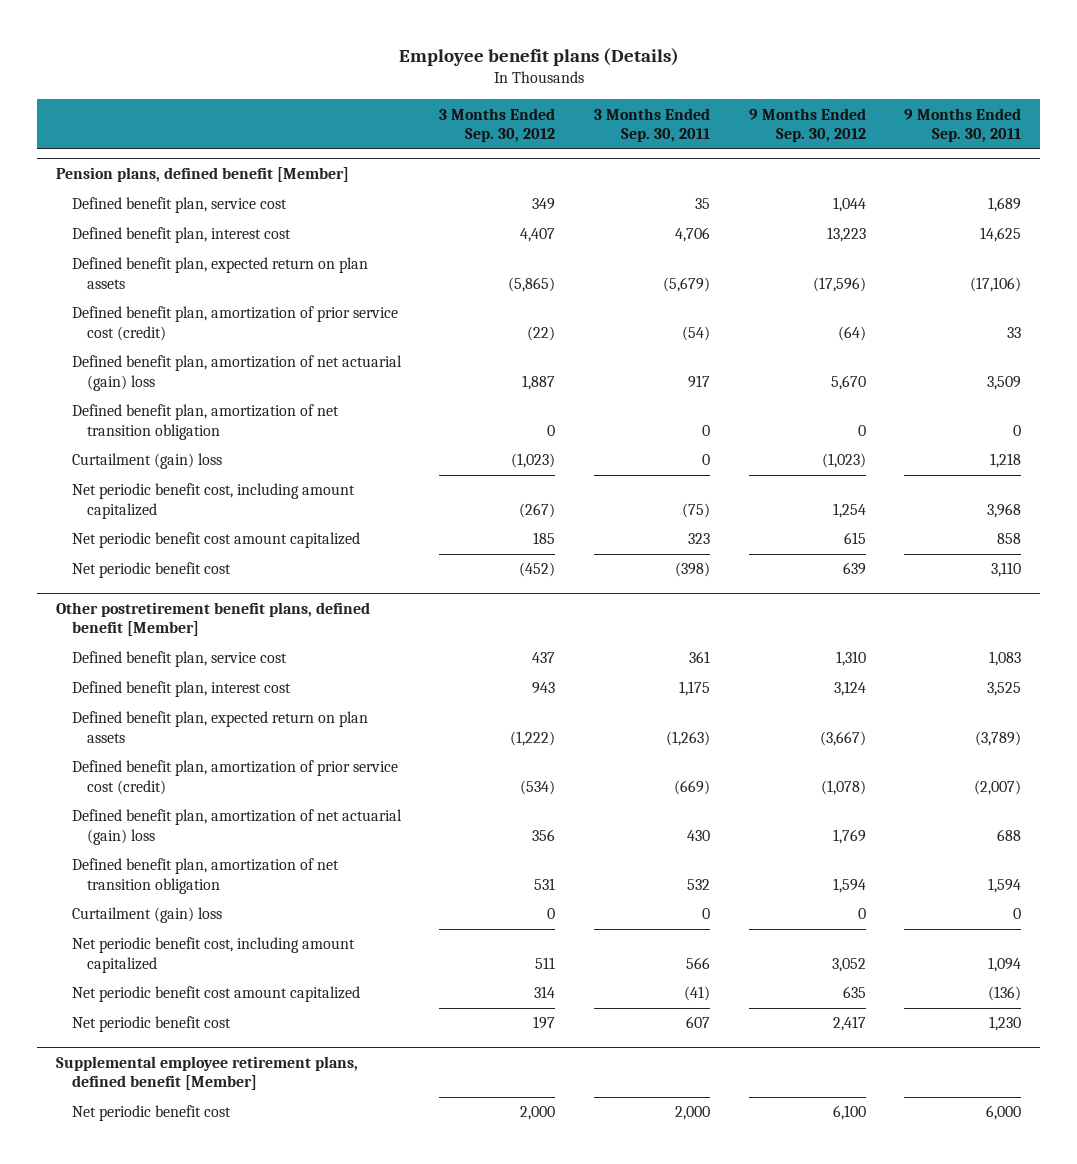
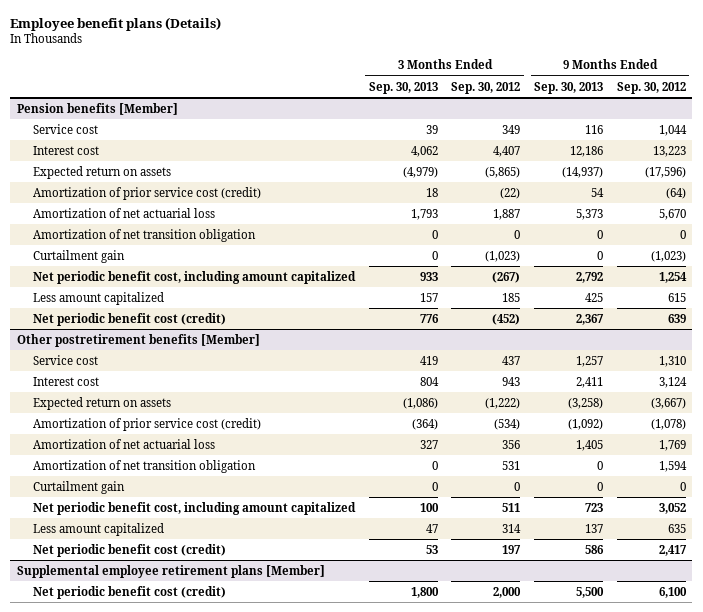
- | 3 Months Ended Sep. 30, 2012 | 3 Months Ended Sep. 30, 2011 | 9 Months Ended Sep. 30, 2012 | 9 Months Ended Sep. 30, 2011
+ | 3 Months Ended Sep. 30, 2013 | 3 Months Ended Sep. 30, 2012 | 9 Months Ended Sep. 30, 2013 | 9 Months Ended Sep. 30, 2012
- Pension plans, defined benefit [Member]
- Defined benefit plan, service cost | 349 | 35 | 1,044 | 1,689
- Defined benefit plan, interest cost | 4,407 | 4,706 | 13,223 | 14,625
- Defined benefit plan, expected return on plan assets | (5,865) | (5,679) | (17,596) | (17,106)
- Defined benefit plan, amortization of prior service cost (credit) | (22) | (54) | (64) | 33
- Defined benefit plan, amortization of net actuarial (gain) loss | 1,887 | 917 | 5,670 | 3,509
- Defined benefit plan, amortization of net transition obligation | 0 | 0 | 0 | 0
- Curtailment (gain) loss | (1,023) | 0 | (1,023) | 1,218
+ Pension benefits [Member]
+ Service cost | 39 | 349 | 116 | 1,044
+ Interest cost | 4,062 | 4,407 | 12,186 | 13,223
+ Expected return on assets | (4,979) | (5,865) | (14,937) | (17,596)
+ Amortization of prior service cost (credit) | 18 | (22) | 54 | (64)
+ Amortization of net actuarial loss | 1,793 | 1,887 | 5,373 | 5,670
+ Amortization of net transition obligation | 0 | 0 | 0 | 0
+ Curtailment gain | 0 | (1,023) | 0 | (1,023)
- Net periodic benefit cost amount capitalized | 185 | 323 | 615 | 858
- Net periodic benefit cost | (452) | (398) | 639 | 3,110
- Other postretirement benefit plans, defined benefit [Member]
- Defined benefit plan, service cost | 437 | 361 | 1,310 | 1,083
- Defined benefit plan, interest cost | 943 | 1,175 | 3,124 | 3,525
- Defined benefit plan, expected return on plan assets | (1,222) | (1,263) | (3,667) | (3,789)
- Defined benefit plan, amortization of prior service cost (credit) | (534) | (669) | (1,078) | (2,007)
- Defined benefit plan, amortization of net actuarial (gain) loss | 356 | 430 | 1,769 | 688
- Defined benefit plan, amortization of net transition obligation | 531 | 532 | 1,594 | 1,594
- Curtailment (gain) loss | 0 | 0 | 0 | 0
+ Less amount capitalized | 157 | 185 | 425 | 615
+ Net periodic benefit cost (credit) | 776 | (452) | 2,367 | 639
+ Other postretirement benefits [Member]
+ Service cost | 419 | 437 | 1,257 | 1,310
+ Interest cost | 804 | 943 | 2,411 | 3,124
+ Expected return on assets | (1,086) | (1,222) | (3,258) | (3,667)
+ Amortization of prior service cost (credit) | (364) | (534) | (1,092) | (1,078)
+ Amortization of net actuarial loss | 327 | 356 | 1,405 | 1,769
+ Amortization of net transition obligation | 0 | 531 | 0 | 1,594
+ Curtailment gain | 0 | 0 | 0 | 0
- Net periodic benefit cost amount capitalized | 314 | (41) | 635 | (136)
- Net periodic benefit cost | 197 | 607 | 2,417 | 1,230
- Supplemental employee retirement plans, defined benefit [Member]
- Net periodic benefit cost | 2,000 | 2,000 | 6,100 | 6,000
+ Less amount capitalized | 47 | 314 | 137 | 635
+ Net periodic benefit cost (credit) | 53 | 197 | 586 | 2,417
+ Supplemental employee retirement plans [Member]
+ Net periodic benefit cost (credit) | 1,800 | 2,000 | 5,500 | 6,100

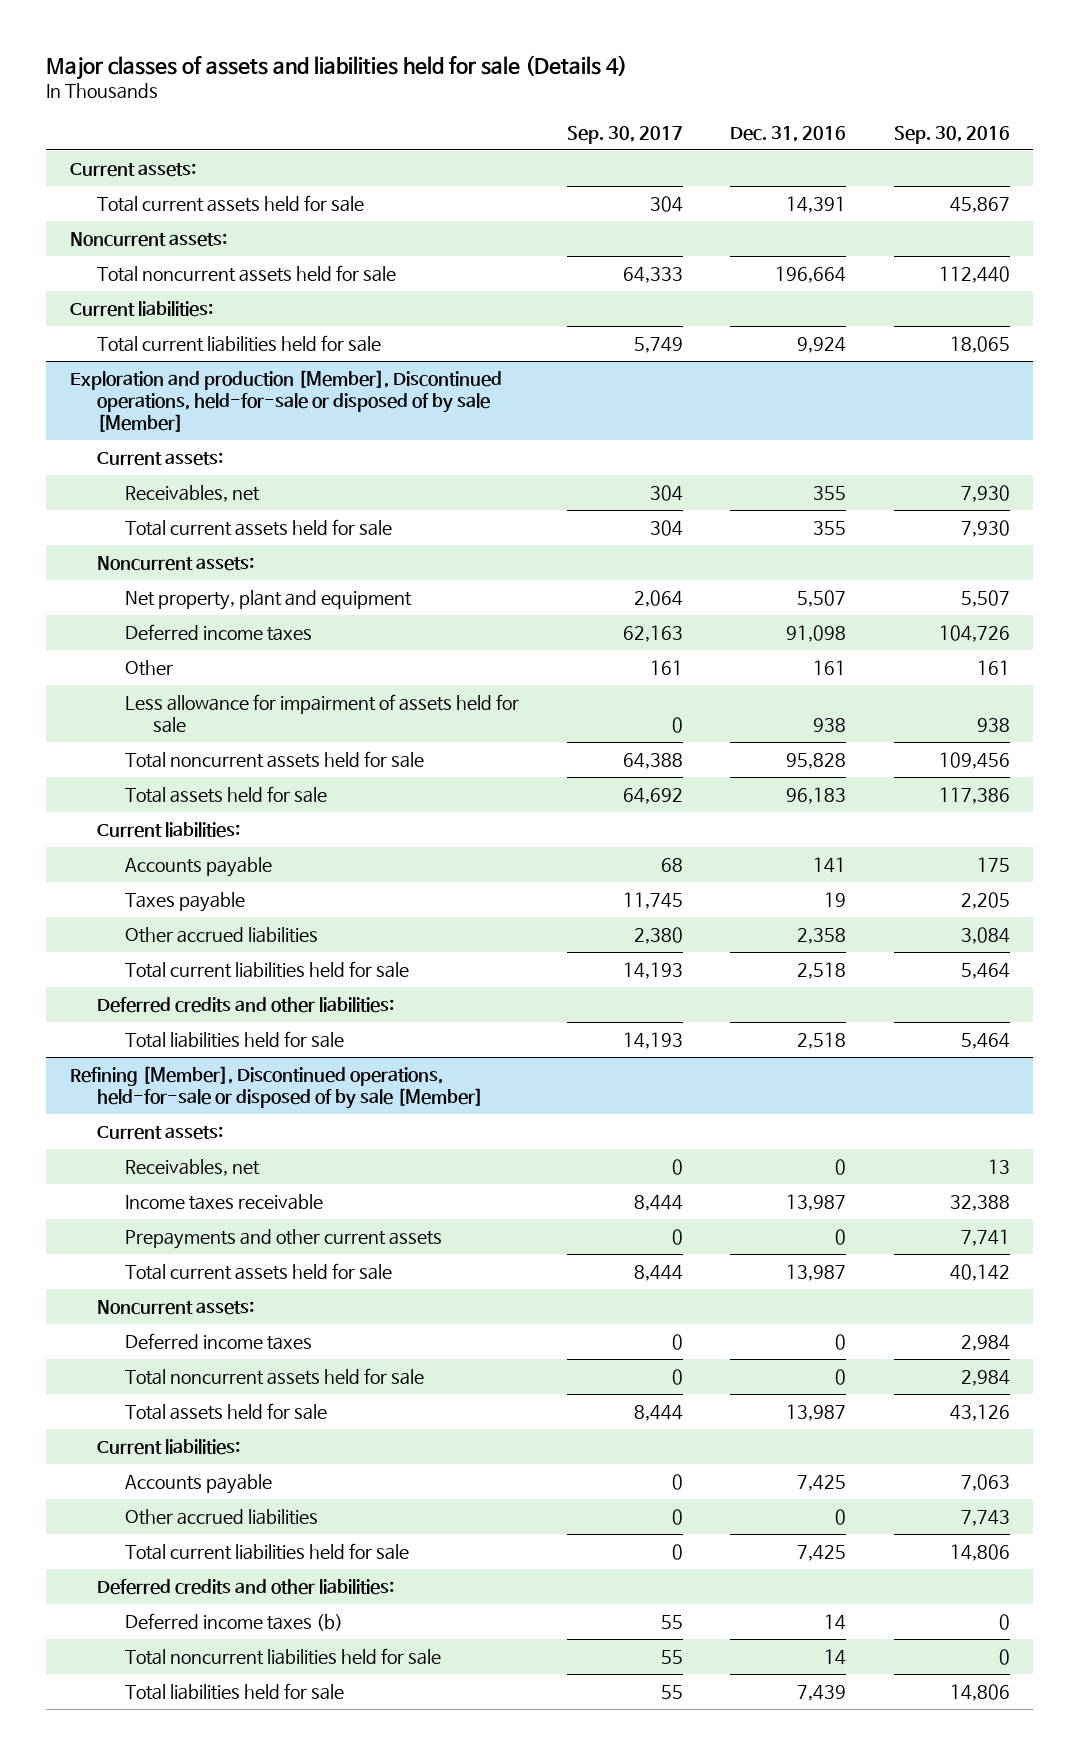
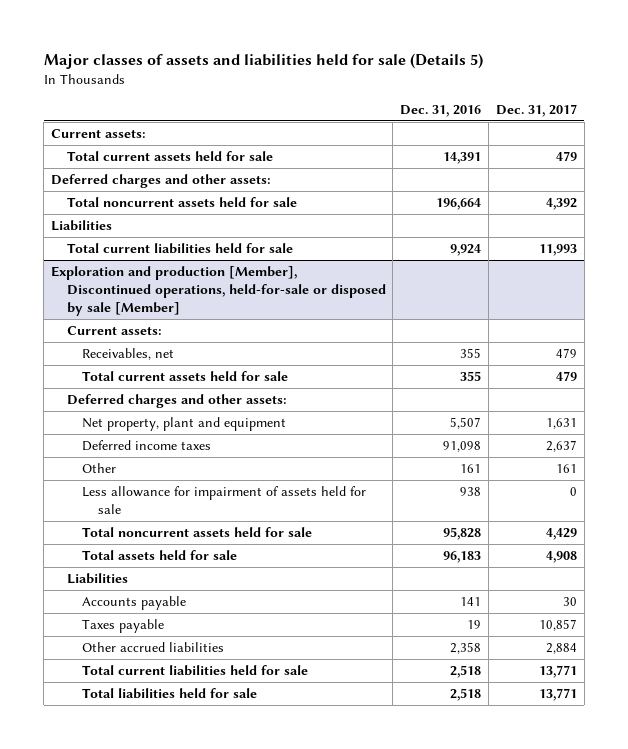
- Major classes of assets and liabilities held for sale (Details 4)
+ Major classes of assets and liabilities held for sale (Details 5)
- | Sep. 30, 2017 | Dec. 31, 2016 | Sep. 30, 2016
+ | Dec. 31, 2016 | Dec. 31, 2017
- Noncurrent assets:
+ Deferred charges and other assets:
- Current liabilities:
+ Liabilities
- Exploration and production [Member], Discontinued operations, held-for-sale or disposed of by sale [Member]
+ Exploration and production [Member], Discontinued operations, held-for-sale or disposed by sale [Member]
- Noncurrent assets:
+ Deferred charges and other assets:
- Current liabilities:
+ Liabilities
- Deferred credits and other liabilities:
- Refining [Member], Discontinued operations, held-for-sale or disposed of by sale [Member]
- Current assets:
- Receivables, net | 0 | 0 | 13
- Income taxes receivable | 8,444 | 13,987 | 32,388
- Prepayments and other current assets | 0 | 0 | 7,741
- Total current assets held for sale | 8,444 | 13,987 | 40,142
- Noncurrent assets:
- Deferred income taxes | 0 | 0 | 2,984
- Total noncurrent assets held for sale | 0 | 0 | 2,984
- Total assets held for sale | 8,444 | 13,987 | 43,126
- Current liabilities:
- Accounts payable | 0 | 7,425 | 7,063
- Other accrued liabilities | 0 | 0 | 7,743
- Total current liabilities held for sale | 0 | 7,425 | 14,806
- Deferred credits and other liabilities:
- Deferred income taxes (b) | 55 | 14 | 0
- Total noncurrent liabilities held for sale | 55 | 14 | 0
- Total liabilities held for sale | 55 | 7,439 | 14,806

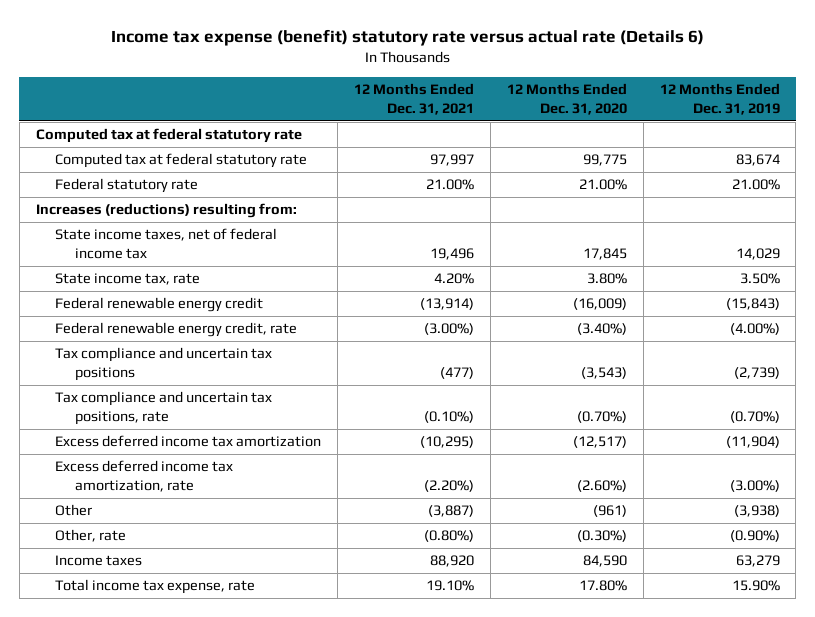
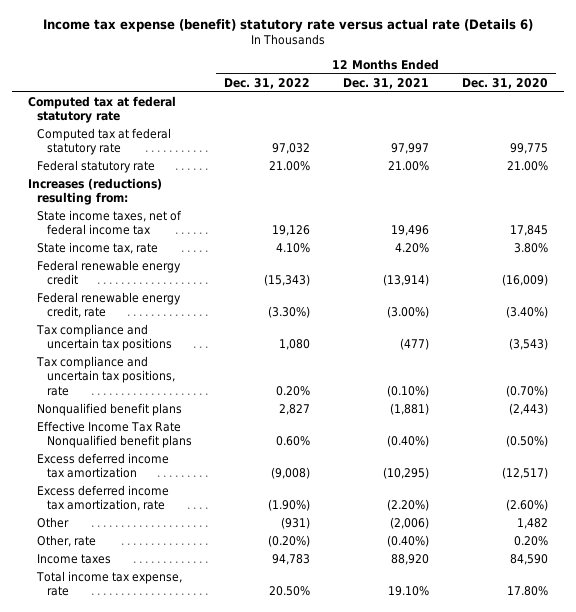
- | 12 Months Ended Dec. 31, 2021 | 12 Months Ended Dec. 31, 2020 | 12 Months Ended Dec. 31, 2019
+ | 12 Months Ended Dec. 31, 2022 | 12 Months Ended Dec. 31, 2021 | 12 Months Ended Dec. 31, 2020
+ Nonqualified benefit plans | 2,827 | (1,881) | (2,443)
+ Effective Income Tax Rate Nonqualified benefit plans | 0.60% | (0.40%) | (0.50%)
- Other | (3,887) | (961) | (3,938)
- Other, rate | (0.80%) | (0.30%) | (0.90%)
+ Other | (931) | (2,006) | 1,482
+ Other, rate | (0.20%) | (0.40%) | 0.20%

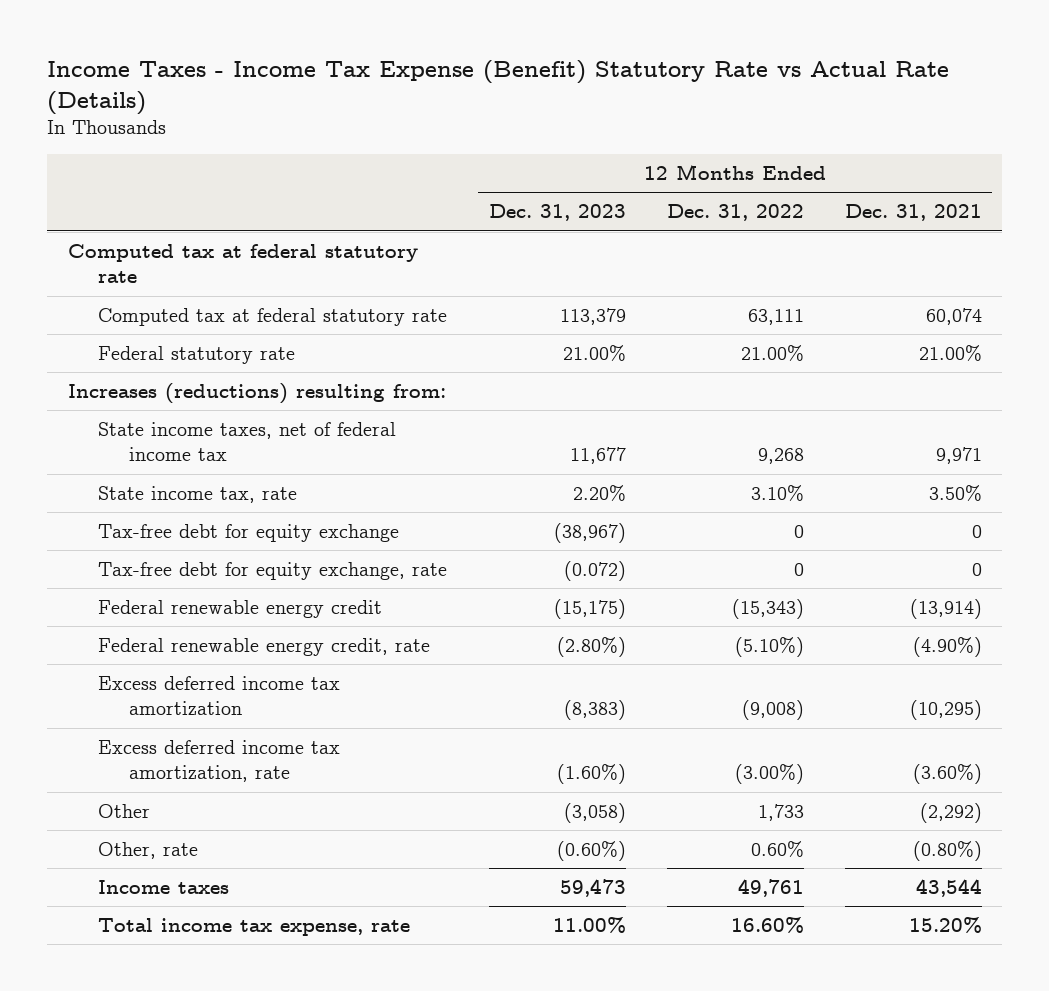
- Income tax expense (benefit) statutory rate versus actual rate (Details 6)
+ Income Taxes - Income Tax Expense (Benefit) Statutory Rate vs Actual Rate (Details)
- | 12 Months Ended Dec. 31, 2022 | 12 Months Ended Dec. 31, 2021 | 12 Months Ended Dec. 31, 2020
+ | 12 Months Ended Dec. 31, 2023 | 12 Months Ended Dec. 31, 2022 | 12 Months Ended Dec. 31, 2021
- Computed tax at federal statutory rate | 97,032 | 97,997 | 99,775
+ Computed tax at federal statutory rate | 113,379 | 63,111 | 60,074
- State income taxes, net of federal income tax | 19,126 | 19,496 | 17,845
- State income tax, rate | 4.10% | 4.20% | 3.80%
+ State income taxes, net of federal income tax | 11,677 | 9,268 | 9,971
+ State income tax, rate | 2.20% | 3.10% | 3.50%
+ Tax-free debt for equity exchange | (38,967) | 0 | 0
+ Tax-free debt for equity exchange, rate | (0.072) | 0 | 0
- Federal renewable energy credit, rate | (3.30%) | (3.00%) | (3.40%)
- Tax compliance and uncertain tax positions | 1,080 | (477) | (3,543)
- Tax compliance and uncertain tax positions, rate | 0.20% | (0.10%) | (0.70%)
- Nonqualified benefit plans | 2,827 | (1,881) | (2,443)
- Effective Income Tax Rate Nonqualified benefit plans | 0.60% | (0.40%) | (0.50%)
+ Federal renewable energy credit, rate | (2.80%) | (5.10%) | (4.90%)
- Excess deferred income tax amortization, rate | (1.90%) | (2.20%) | (2.60%)
- Other | (931) | (2,006) | 1,482
- Other, rate | (0.20%) | (0.40%) | 0.20%
- Income taxes | 94,783 | 88,920 | 84,590
- Total income tax expense, rate | 20.50% | 19.10% | 17.80%
+ Excess deferred income tax amortization, rate | (1.60%) | (3.00%) | (3.60%)
+ Other | (3,058) | 1,733 | (2,292)
+ Other, rate | (0.60%) | 0.60% | (0.80%)
+ Income taxes | 59,473 | 49,761 | 43,544
+ Total income tax expense, rate | 11.00% | 16.60% | 15.20%

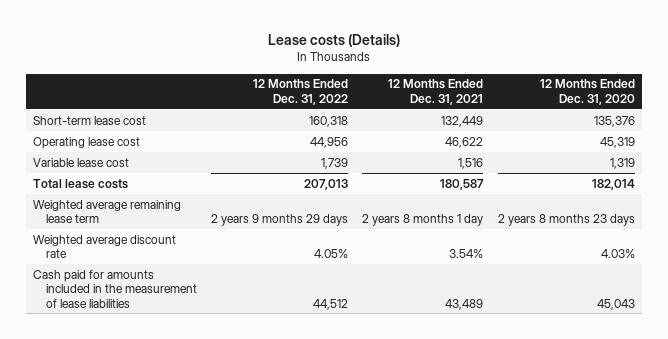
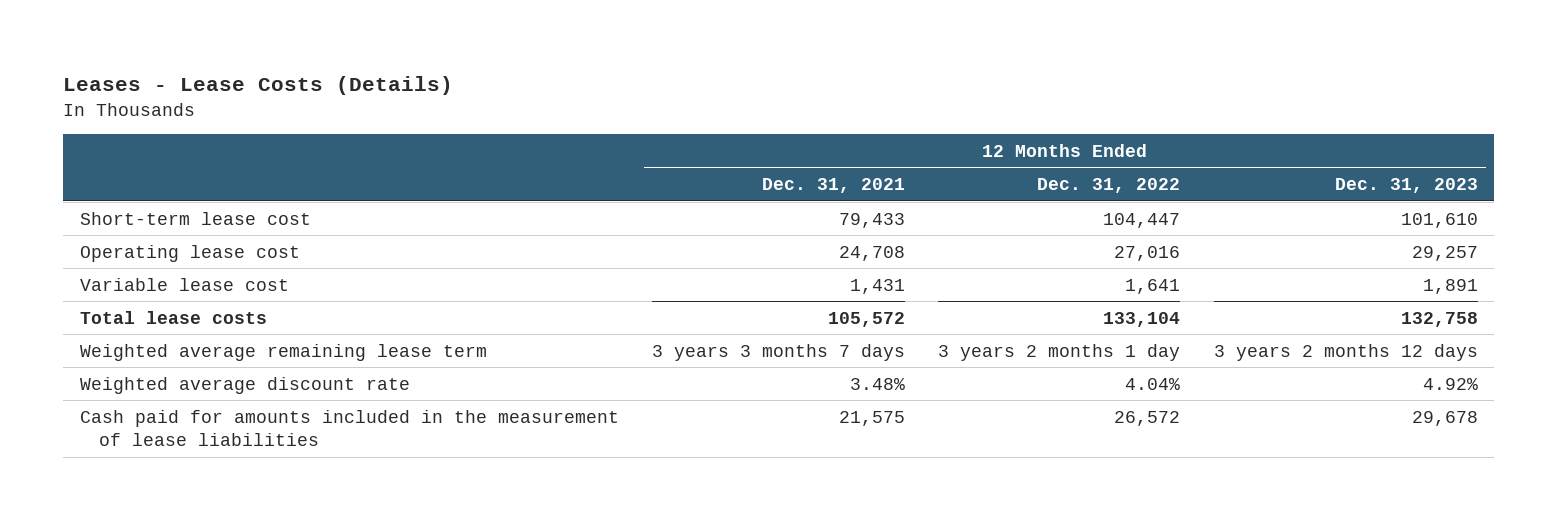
- Lease costs (Details)
+ Leases - Lease Costs (Details)
- | 12 Months Ended Dec. 31, 2022 | 12 Months Ended Dec. 31, 2021 | 12 Months Ended Dec. 31, 2020
+ | 12 Months Ended Dec. 31, 2021 | 12 Months Ended Dec. 31, 2022 | 12 Months Ended Dec. 31, 2023
- Short-term lease cost | 160,318 | 132,449 | 135,376
- Operating lease cost | 44,956 | 46,622 | 45,319
- Variable lease cost | 1,739 | 1,516 | 1,319
- Total lease costs | 207,013 | 180,587 | 182,014
- Weighted average remaining lease term | 2 years 9 months 29 days | 2 years 8 months 1 day | 2 years 8 months 23 days
- Weighted average discount rate | 4.05% | 3.54% | 4.03%
- Cash paid for amounts included in the measurement of lease liabilities | 44,512 | 43,489 | 45,043
+ Short-term lease cost | 79,433 | 104,447 | 101,610
+ Operating lease cost | 24,708 | 27,016 | 29,257
+ Variable lease cost | 1,431 | 1,641 | 1,891
+ Total lease costs | 105,572 | 133,104 | 132,758
+ Weighted average remaining lease term | 3 years 3 months 7 days | 3 years 2 months 1 day | 3 years 2 months 12 days
+ Weighted average discount rate | 3.48% | 4.04% | 4.92%
+ Cash paid for amounts included in the measurement of lease liabilities | 21,575 | 26,572 | 29,678

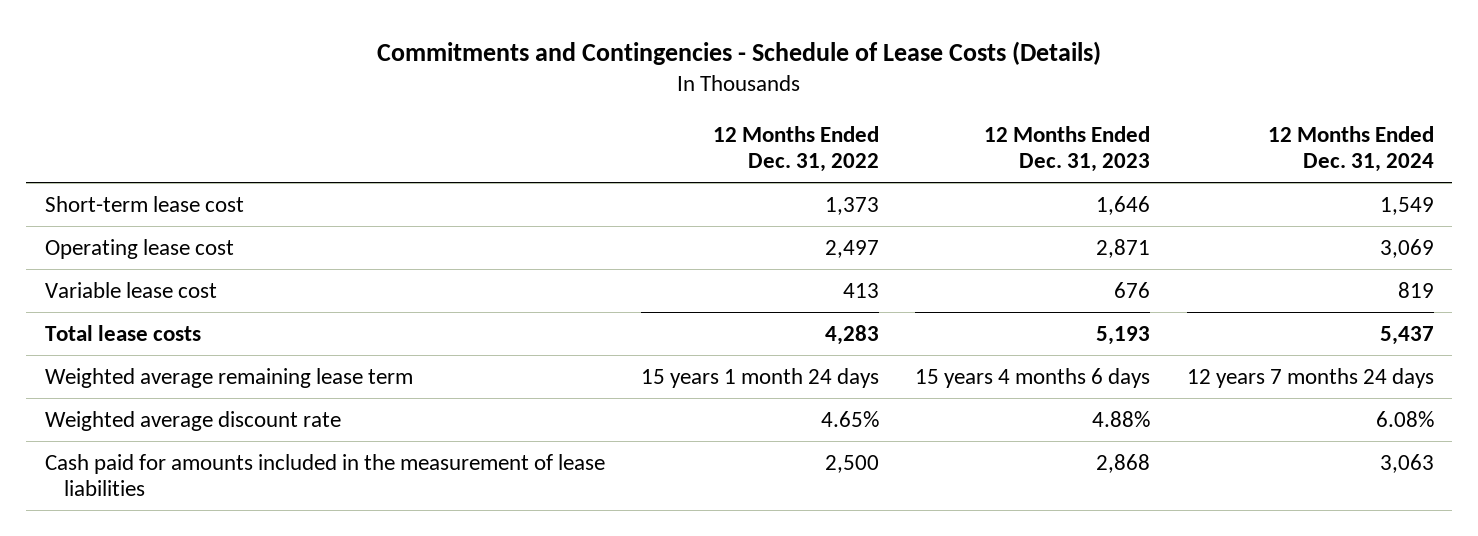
- Leases - Lease Costs (Details)
+ Commitments and Contingencies - Schedule of Lease Costs (Details)
- | 12 Months Ended Dec. 31, 2021 | 12 Months Ended Dec. 31, 2022 | 12 Months Ended Dec. 31, 2023
+ | 12 Months Ended Dec. 31, 2022 | 12 Months Ended Dec. 31, 2023 | 12 Months Ended Dec. 31, 2024
- Short-term lease cost | 79,433 | 104,447 | 101,610
- Operating lease cost | 24,708 | 27,016 | 29,257
- Variable lease cost | 1,431 | 1,641 | 1,891
- Total lease costs | 105,572 | 133,104 | 132,758
- Weighted average remaining lease term | 3 years 3 months 7 days | 3 years 2 months 1 day | 3 years 2 months 12 days
- Weighted average discount rate | 3.48% | 4.04% | 4.92%
- Cash paid for amounts included in the measurement of lease liabilities | 21,575 | 26,572 | 29,678
+ Short-term lease cost | 1,373 | 1,646 | 1,549
+ Operating lease cost | 2,497 | 2,871 | 3,069
+ Variable lease cost | 413 | 676 | 819
+ Total lease costs | 4,283 | 5,193 | 5,437
+ Weighted average remaining lease term | 15 years 1 month 24 days | 15 years 4 months 6 days | 12 years 7 months 24 days
+ Weighted average discount rate | 4.65% | 4.88% | 6.08%
+ Cash paid for amounts included in the measurement of lease liabilities | 2,500 | 2,868 | 3,063

